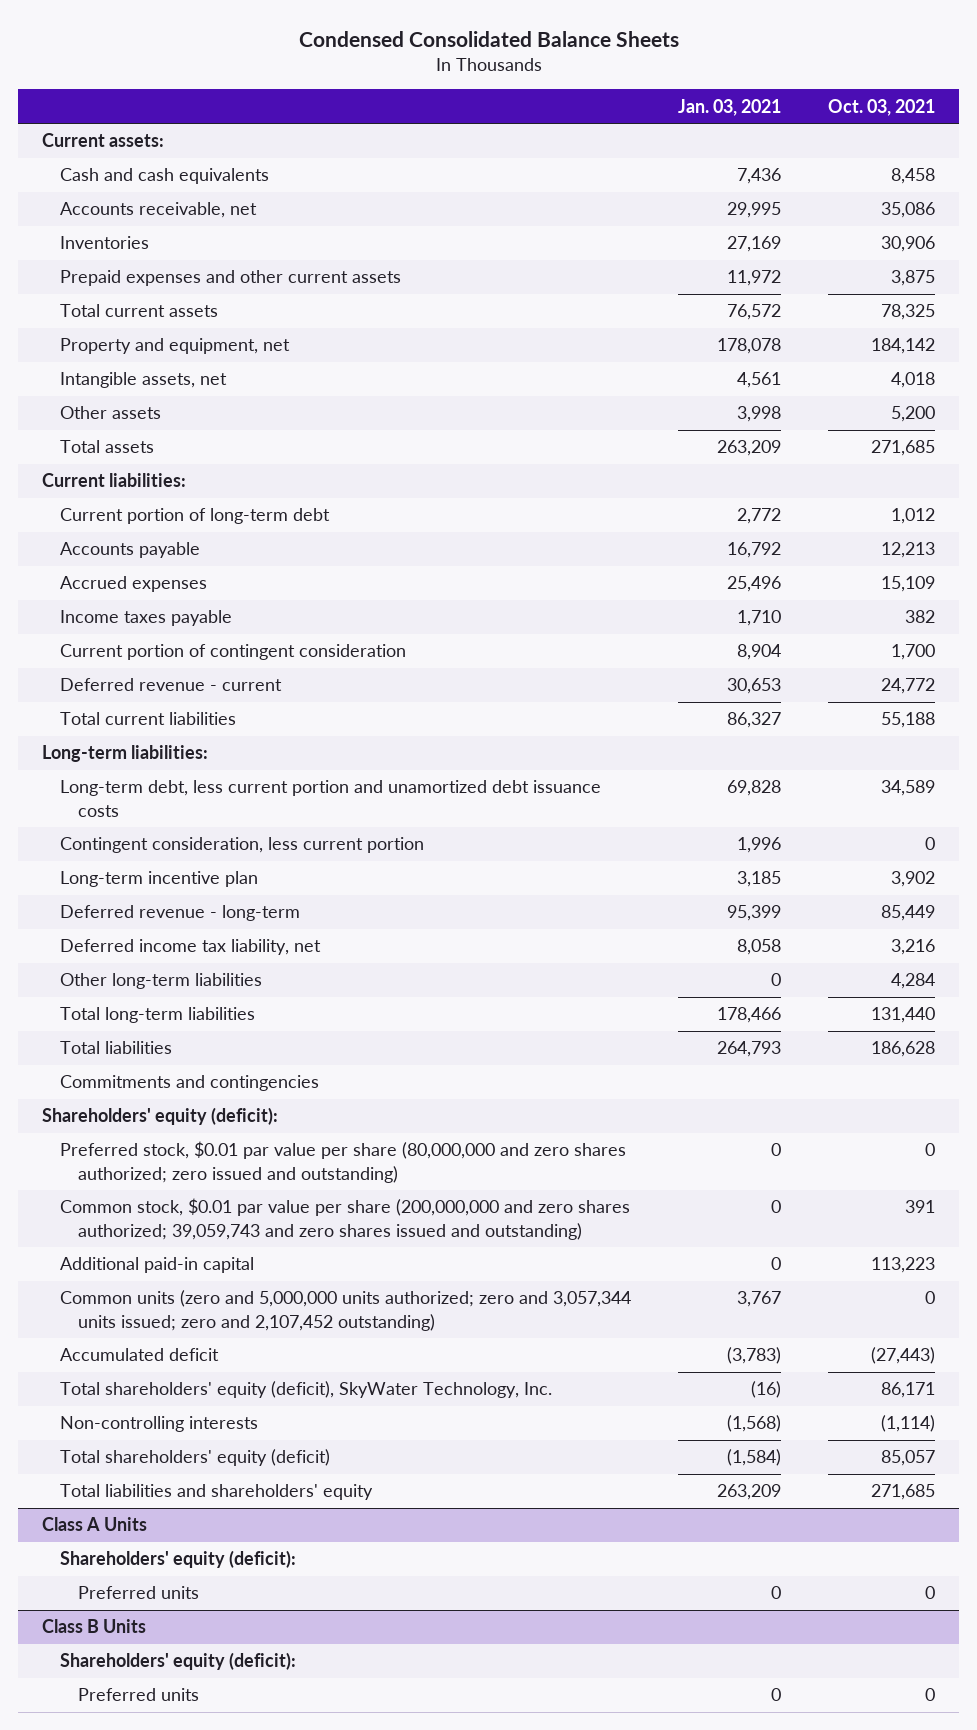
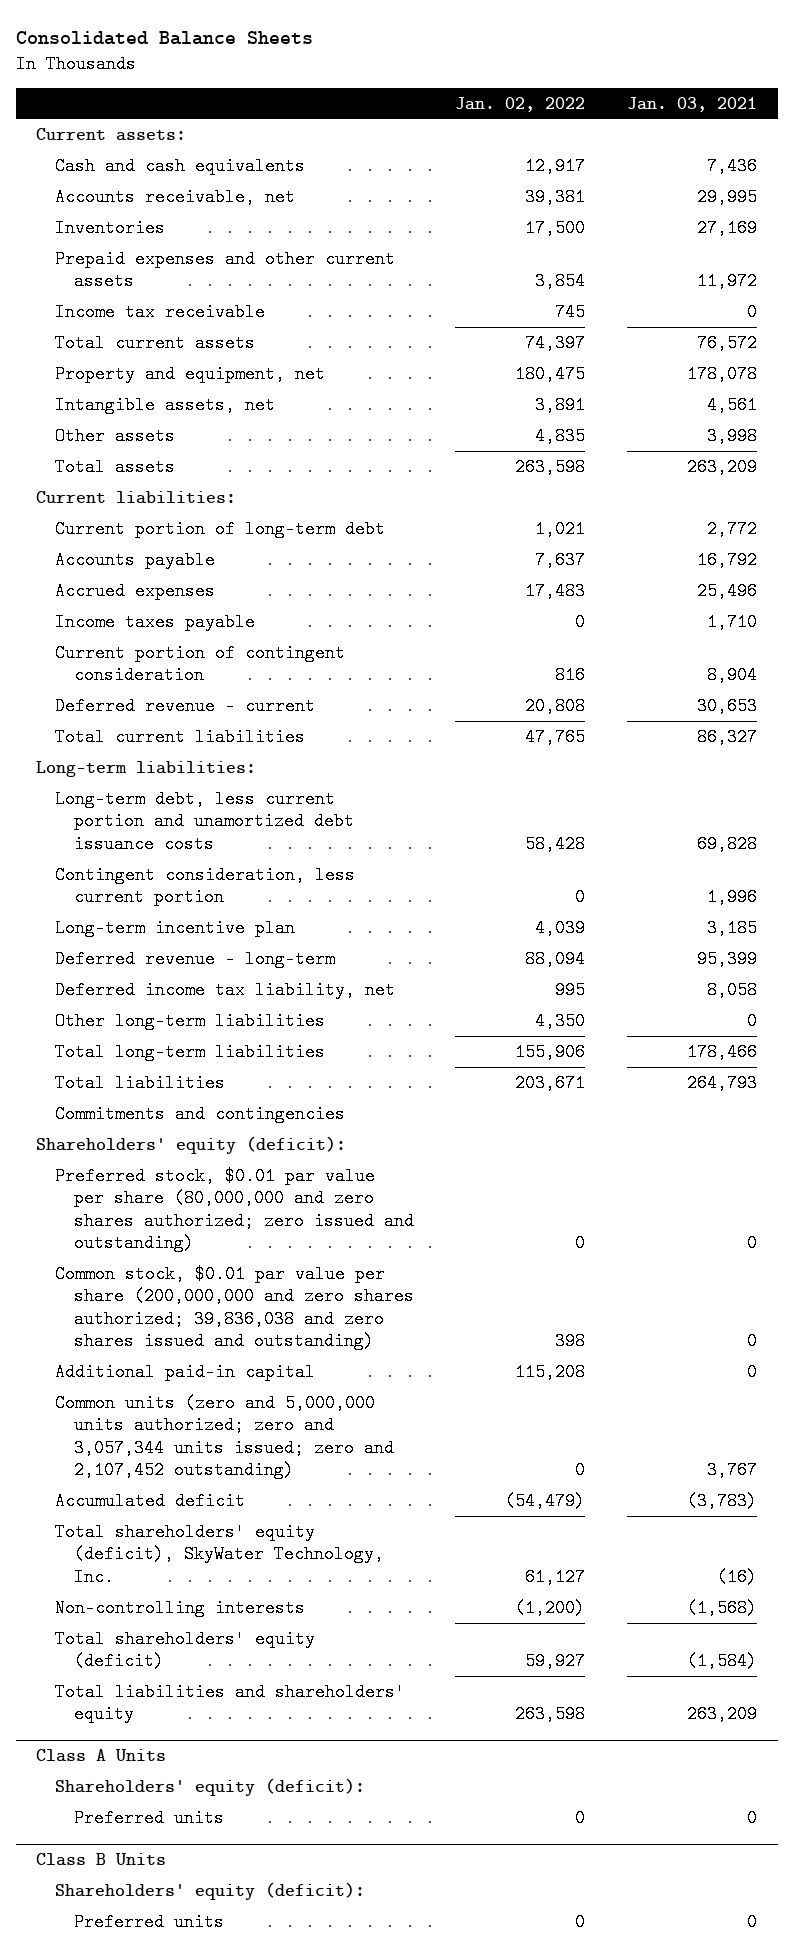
- Condensed Consolidated Balance Sheets
+ Consolidated Balance Sheets
- | Jan. 03, 2021 | Oct. 03, 2021
+ | Jan. 02, 2022 | Jan. 03, 2021
+ Income tax receivable | 745 | 0
- Common stock, $0.01 par value per share (200,000,000 and zero shares authorized; 39,059,743 and zero shares issued and outstanding) | 0 | 391
+ Common stock, $0.01 par value per share (200,000,000 and zero shares authorized; 39,836,038 and zero shares issued and outstanding) | 398 | 0

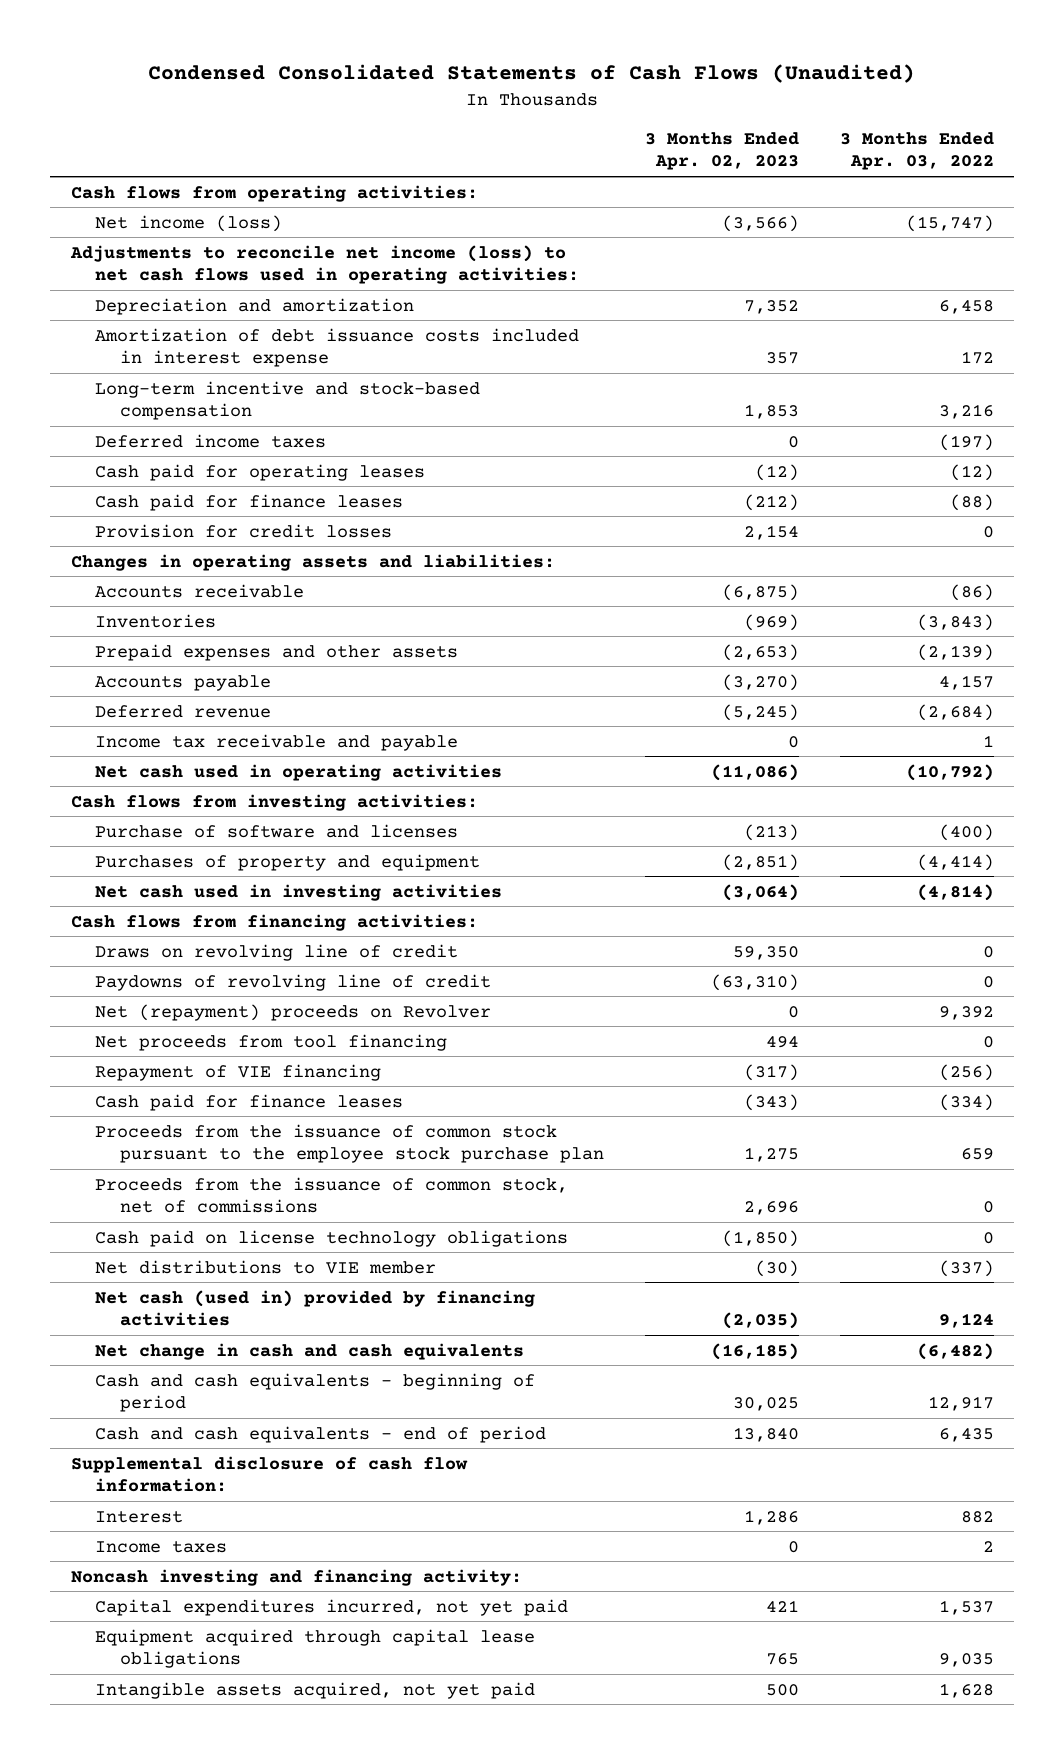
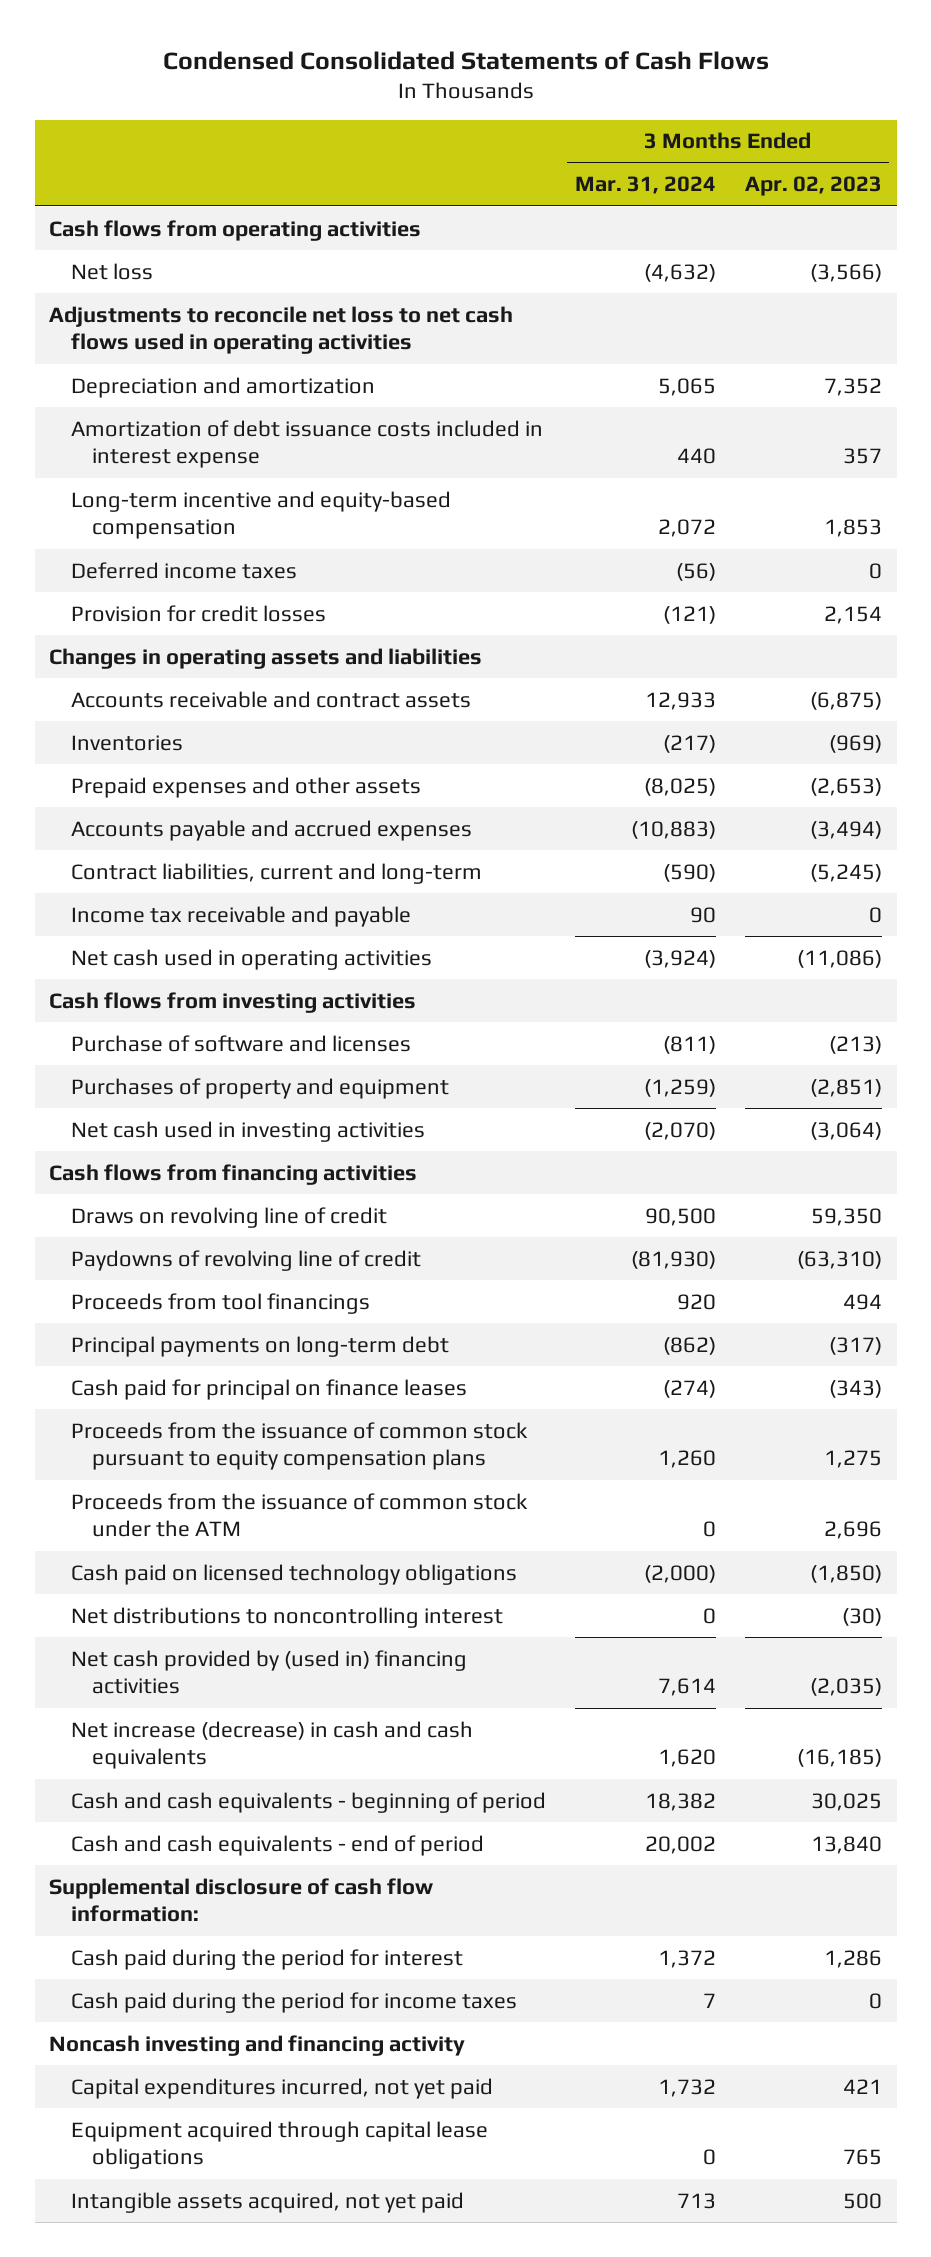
- Condensed Consolidated Statements of Cash Flows (Unaudited)
+ Condensed Consolidated Statements of Cash Flows
- | 3 Months Ended Apr. 02, 2023 | 3 Months Ended Apr. 03, 2022
+ | 3 Months Ended Mar. 31, 2024 | 3 Months Ended Apr. 02, 2023
- Cash flows from operating activities:
- Net income (loss) | (3,566) | (15,747)
- Adjustments to reconcile net income (loss) to net cash flows used in operating activities:
+ Cash flows from operating activities
+ Net loss | (4,632) | (3,566)
+ Adjustments to reconcile net loss to net cash flows used in operating activities
- Long-term incentive and stock-based compensation | 1,853 | 3,216
+ Long-term incentive and equity-based compensation | 2,072 | 1,853
- Cash paid for operating leases | (12) | (12)
- Cash paid for finance leases | (212) | (88)
- Changes in operating assets and liabilities:
- Accounts receivable | (6,875) | (86)
+ Changes in operating assets and liabilities
+ Accounts receivable and contract assets | 12,933 | (6,875)
- Accounts payable | (3,270) | 4,157
- Deferred revenue | (5,245) | (2,684)
+ Accounts payable and accrued expenses | (10,883) | (3,494)
+ Contract liabilities, current and long-term | (590) | (5,245)
- Cash flows from investing activities:
+ Cash flows from investing activities
- Cash flows from financing activities:
+ Cash flows from financing activities
- Net (repayment) proceeds on Revolver | 0 | 9,392
- Net proceeds from tool financing | 494 | 0
- Repayment of VIE financing | (317) | (256)
- Cash paid for finance leases | (343) | (334)
- Proceeds from the issuance of common stock pursuant to the employee stock purchase plan | 1,275 | 659
- Proceeds from the issuance of common stock, net of commissions | 2,696 | 0
- Cash paid on license technology obligations | (1,850) | 0
- Net distributions to VIE member | (30) | (337)
- Net cash (used in) provided by financing activities | (2,035) | 9,124
- Net change in cash and cash equivalents | (16,185) | (6,482)
+ Proceeds from tool financings | 920 | 494
+ Principal payments on long-term debt | (862) | (317)
+ Cash paid for principal on finance leases | (274) | (343)
+ Proceeds from the issuance of common stock pursuant to equity compensation plans | 1,260 | 1,275
+ Proceeds from the issuance of common stock under the ATM | 0 | 2,696
+ Cash paid on licensed technology obligations | (2,000) | (1,850)
+ Net distributions to noncontrolling interest | 0 | (30)
+ Net cash provided by (used in) financing activities | 7,614 | (2,035)
+ Net increase (decrease) in cash and cash equivalents | 1,620 | (16,185)
- Interest | 1,286 | 882
- Income taxes | 0 | 2
- Noncash investing and financing activity:
+ Cash paid during the period for interest | 1,372 | 1,286
+ Cash paid during the period for income taxes | 7 | 0
+ Noncash investing and financing activity

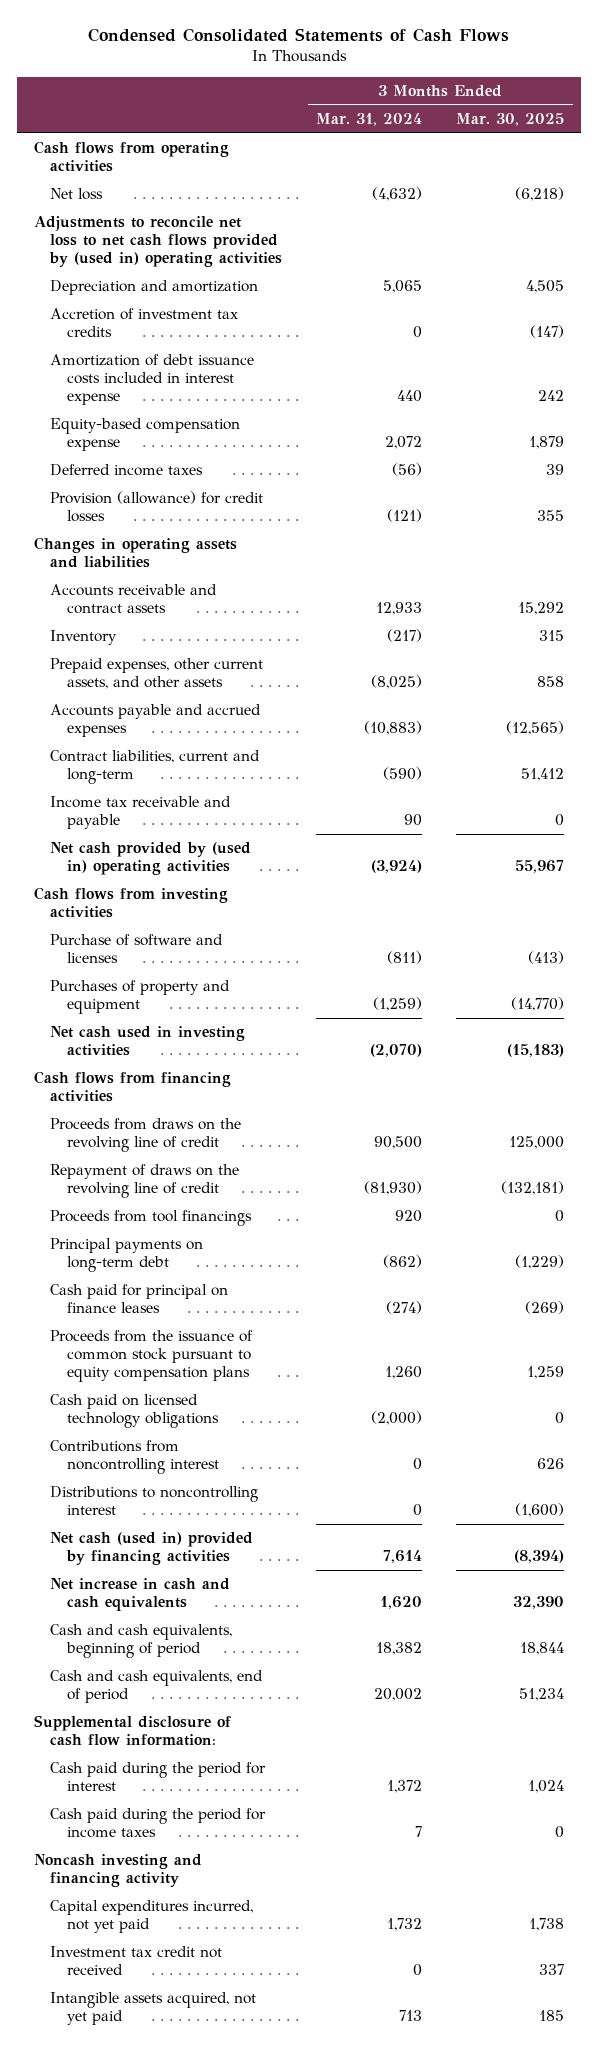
- | 3 Months Ended Mar. 31, 2024 | 3 Months Ended Apr. 02, 2023
+ | 3 Months Ended Mar. 31, 2024 | 3 Months Ended Mar. 30, 2025
- Adjustments to reconcile net loss to net cash flows used in operating activities
+ Adjustments to reconcile net loss to net cash flows provided by (used in) operating activities
+ Accretion of investment tax credits | 0 | (147)
- Long-term incentive and equity-based compensation | 2,072 | 1,853
+ Equity-based compensation expense | 2,072 | 1,879
- Provision for credit losses | (121) | 2,154
+ Provision (allowance) for credit losses | (121) | 355
- Inventories | (217) | (969)
- Prepaid expenses and other assets | (8,025) | (2,653)
+ Inventory | (217) | 315
+ Prepaid expenses, other current assets, and other assets | (8,025) | 858
- Net cash used in operating activities | (3,924) | (11,086)
+ Net cash provided by (used in) operating activities | (3,924) | 55,967
- Draws on revolving line of credit | 90,500 | 59,350
- Paydowns of revolving line of credit | (81,930) | (63,310)
+ Proceeds from draws on the revolving line of credit | 90,500 | 125,000
+ Repayment of draws on the revolving line of credit | (81,930) | (132,181)
- Proceeds from the issuance of common stock under the ATM | 0 | 2,696
- Net distributions to noncontrolling interest | 0 | (30)
- Net cash provided by (used in) financing activities | 7,614 | (2,035)
- Net increase (decrease) in cash and cash equivalents | 1,620 | (16,185)
- Cash and cash equivalents - beginning of period | 18,382 | 30,025
- Cash and cash equivalents - end of period | 20,002 | 13,840
+ Contributions from noncontrolling interest | 0 | 626
+ Distributions to noncontrolling interest | 0 | (1,600)
+ Net cash (used in) provided by financing activities | 7,614 | (8,394)
+ Net increase in cash and cash equivalents | 1,620 | 32,390
+ Cash and cash equivalents, beginning of period | 18,382 | 18,844
+ Cash and cash equivalents, end of period | 20,002 | 51,234
- Equipment acquired through capital lease obligations | 0 | 765
+ Investment tax credit not received | 0 | 337

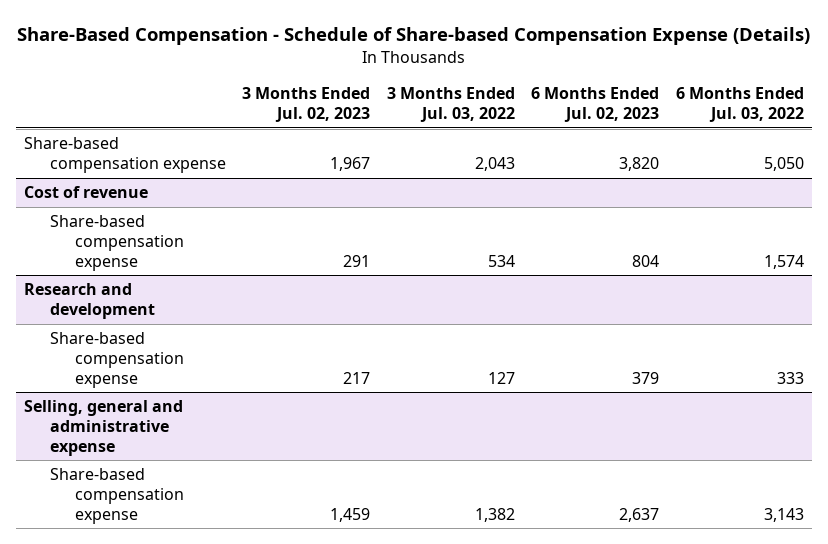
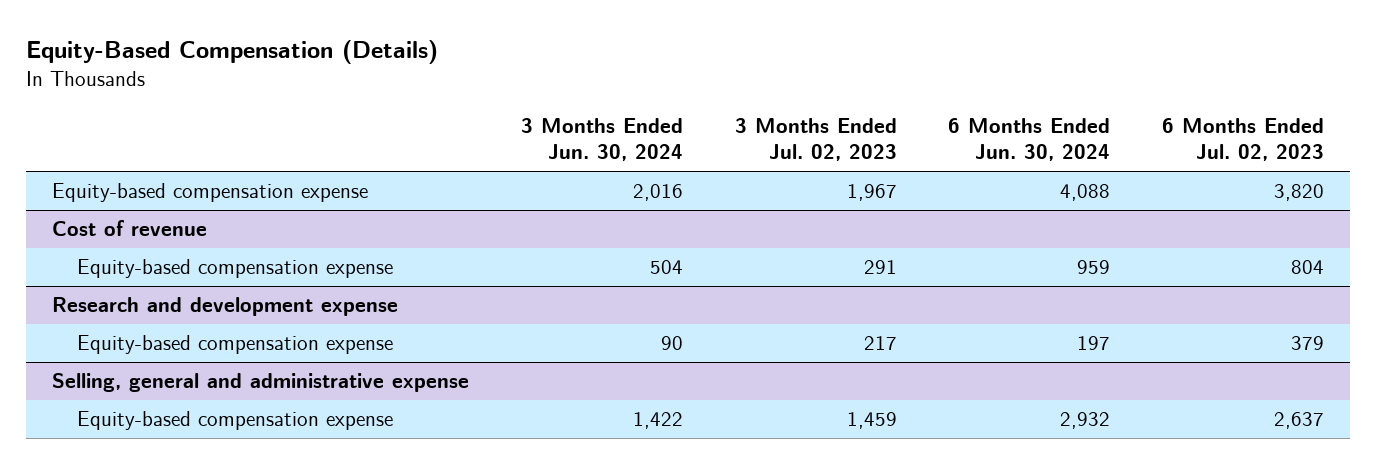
- Share-Based Compensation - Schedule of Share-based Compensation Expense (Details)
+ Equity-Based Compensation (Details)
- | 3 Months Ended Jul. 02, 2023 | 3 Months Ended Jul. 03, 2022 | 6 Months Ended Jul. 02, 2023 | 6 Months Ended Jul. 03, 2022
+ | 3 Months Ended Jun. 30, 2024 | 3 Months Ended Jul. 02, 2023 | 6 Months Ended Jun. 30, 2024 | 6 Months Ended Jul. 02, 2023
- Share-based compensation expense | 1,967 | 2,043 | 3,820 | 5,050
+ Equity-based compensation expense | 2,016 | 1,967 | 4,088 | 3,820
@ Cost of revenue
- Share-based compensation expense | 291 | 534 | 804 | 1,574
- Research and development
- Share-based compensation expense | 217 | 127 | 379 | 333
@ Cost of revenue
+ Equity-based compensation expense | 504 | 291 | 959 | 804
+ Research and development expense
+ Equity-based compensation expense | 90 | 217 | 197 | 379
@ Selling, general and administrative expense
- Share-based compensation expense | 1,459 | 1,382 | 2,637 | 3,143
+ Equity-based compensation expense | 1,422 | 1,459 | 2,932 | 2,637

